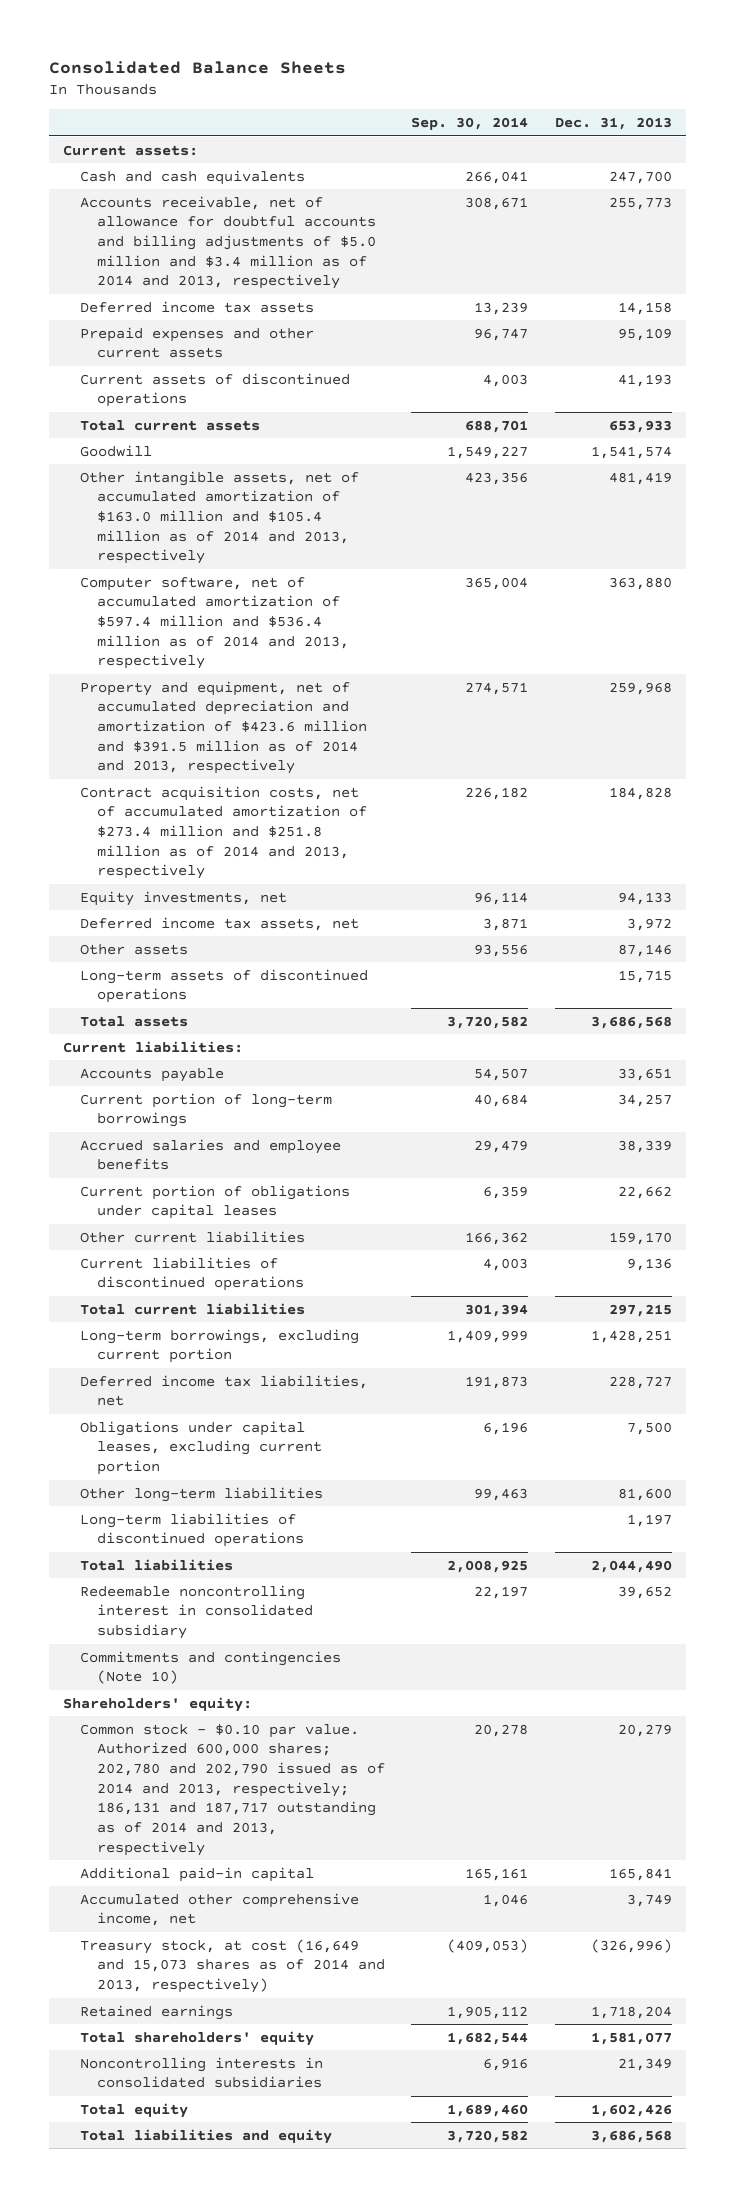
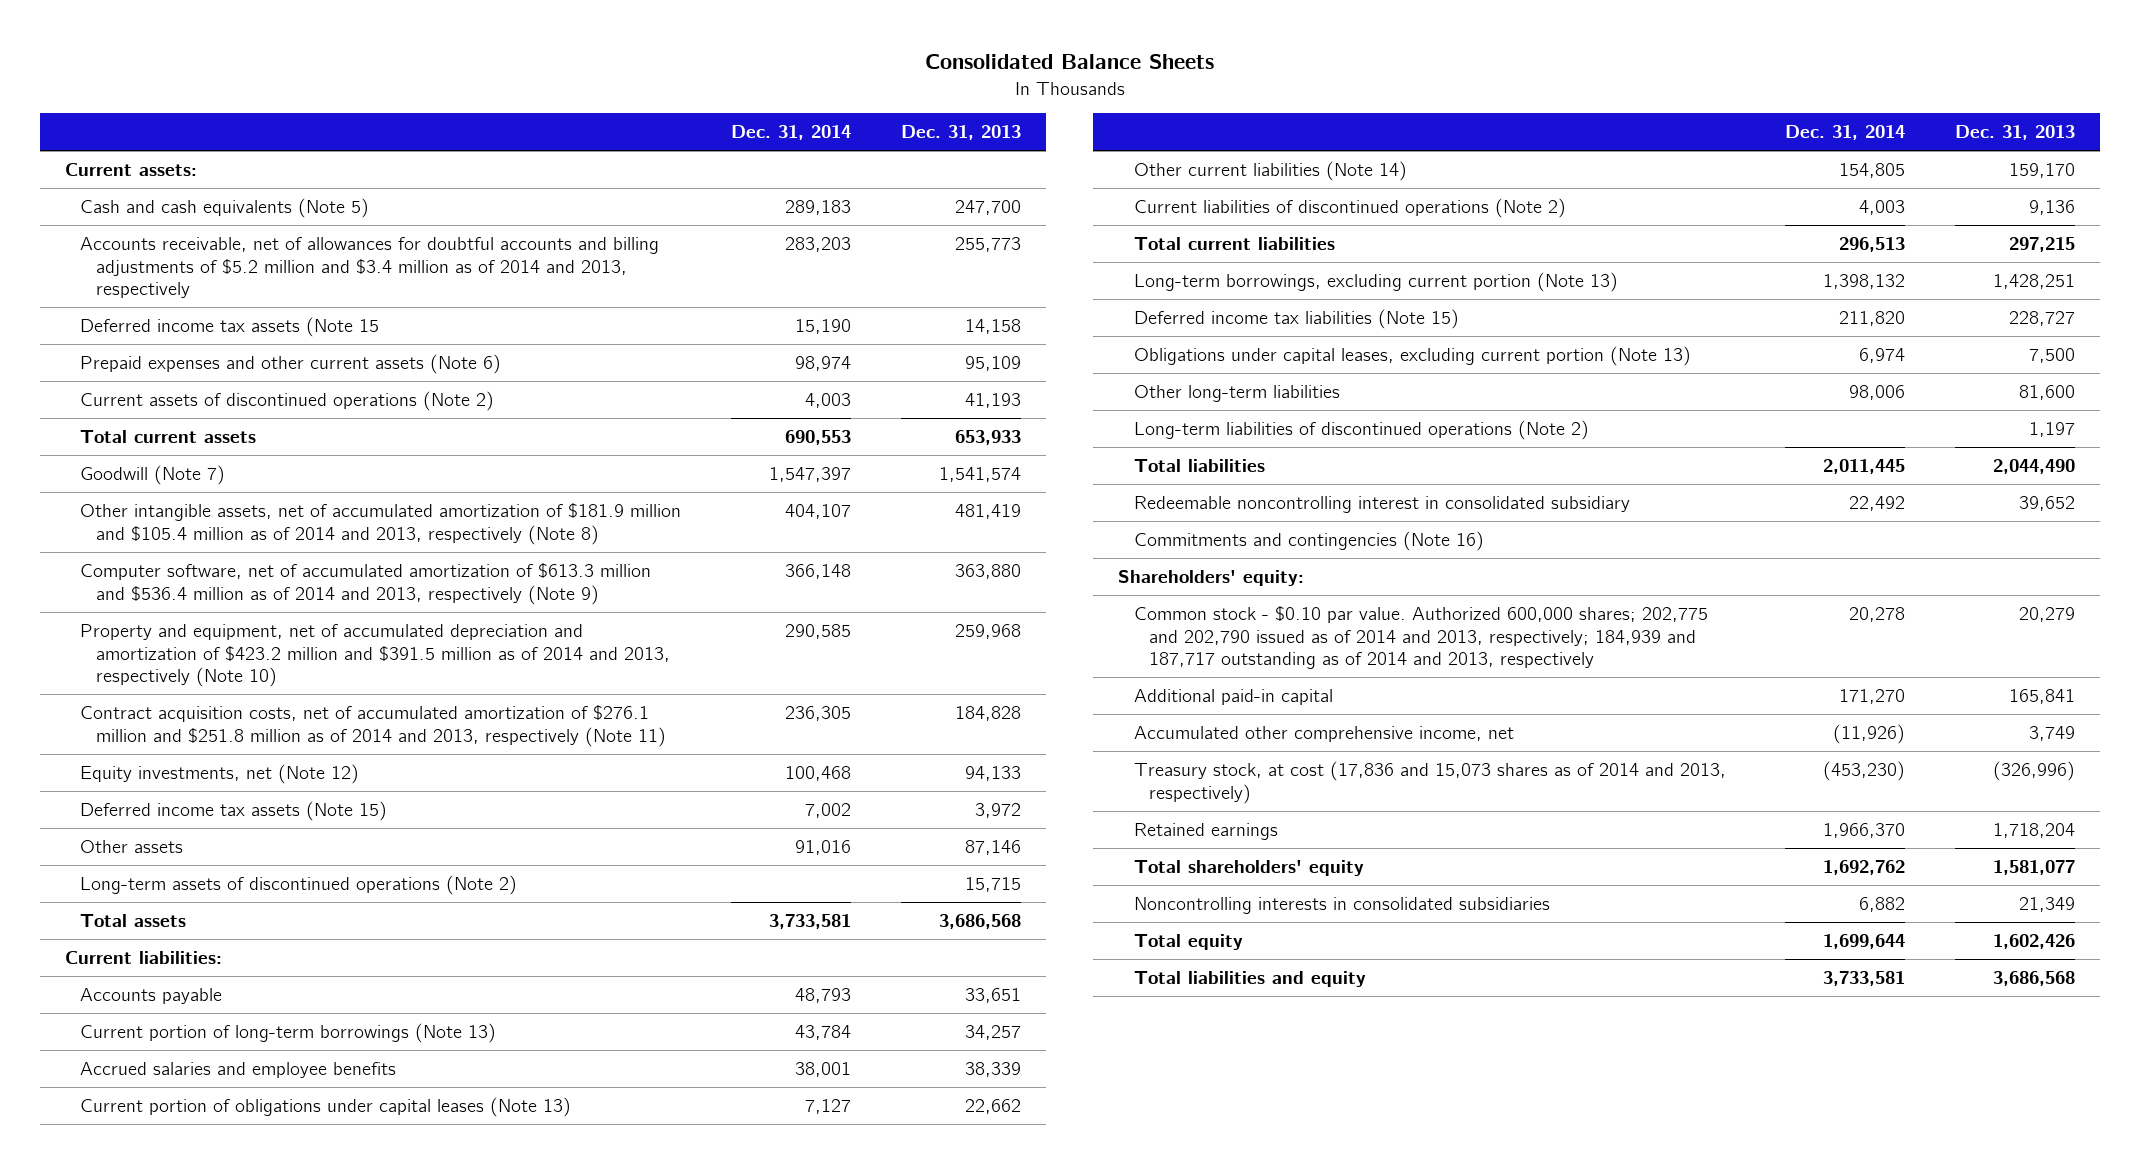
- | Sep. 30, 2014 | Dec. 31, 2013
+ | Dec. 31, 2014 | Dec. 31, 2013
- Cash and cash equivalents | 266,041 | 247,700
- Accounts receivable, net of allowance for doubtful accounts and billing adjustments of $5.0 million and $3.4 million as of 2014 and 2013, respectively | 308,671 | 255,773
- Deferred income tax assets | 13,239 | 14,158
- Prepaid expenses and other current assets | 96,747 | 95,109
- Current assets of discontinued operations | 4,003 | 41,193
+ Cash and cash equivalents (Note 5) | 289,183 | 247,700
+ Accounts receivable, net of allowances for doubtful accounts and billing adjustments of $5.2 million and $3.4 million as of 2014 and 2013, respectively | 283,203 | 255,773
+ Deferred income tax assets (Note 15 | 15,190 | 14,158
+ Prepaid expenses and other current assets (Note 6) | 98,974 | 95,109
+ Current assets of discontinued operations (Note 2) | 4,003 | 41,193
- Goodwill | 1,549,227 | 1,541,574
- Other intangible assets, net of accumulated amortization of $163.0 million and $105.4 million as of 2014 and 2013, respectively | 423,356 | 481,419
- Computer software, net of accumulated amortization of $597.4 million and $536.4 million as of 2014 and 2013, respectively | 365,004 | 363,880
- Property and equipment, net of accumulated depreciation and amortization of $423.6 million and $391.5 million as of 2014 and 2013, respectively | 274,571 | 259,968
- Contract acquisition costs, net of accumulated amortization of $273.4 million and $251.8 million as of 2014 and 2013, respectively | 226,182 | 184,828
- Equity investments, net | 96,114 | 94,133
- Deferred income tax assets, net | 3,871 | 3,972
+ Goodwill (Note 7) | 1,547,397 | 1,541,574
+ Other intangible assets, net of accumulated amortization of $181.9 million and $105.4 million as of 2014 and 2013, respectively (Note 8) | 404,107 | 481,419
+ Computer software, net of accumulated amortization of $613.3 million and $536.4 million as of 2014 and 2013, respectively (Note 9) | 366,148 | 363,880
+ Property and equipment, net of accumulated depreciation and amortization of $423.2 million and $391.5 million as of 2014 and 2013, respectively (Note 10) | 290,585 | 259,968
+ Contract acquisition costs, net of accumulated amortization of $276.1 million and $251.8 million as of 2014 and 2013, respectively (Note 11) | 236,305 | 184,828
+ Equity investments, net (Note 12) | 100,468 | 94,133
+ Deferred income tax assets (Note 15) | 7,002 | 3,972
- Long-term assets of discontinued operations | | 15,715
+ Long-term assets of discontinued operations (Note 2) | | 15,715
- Current portion of long-term borrowings | 40,684 | 34,257
+ Current portion of long-term borrowings (Note 13) | 43,784 | 34,257
- Current portion of obligations under capital leases | 6,359 | 22,662
- Other current liabilities | 166,362 | 159,170
- Current liabilities of discontinued operations | 4,003 | 9,136
+ Current portion of obligations under capital leases (Note 13) | 7,127 | 22,662
+ Other current liabilities (Note 14) | 154,805 | 159,170
+ Current liabilities of discontinued operations (Note 2) | 4,003 | 9,136
- Long-term borrowings, excluding current portion | 1,409,999 | 1,428,251
- Deferred income tax liabilities, net | 191,873 | 228,727
- Obligations under capital leases, excluding current portion | 6,196 | 7,500
+ Long-term borrowings, excluding current portion (Note 13) | 1,398,132 | 1,428,251
+ Deferred income tax liabilities (Note 15) | 211,820 | 228,727
+ Obligations under capital leases, excluding current portion (Note 13) | 6,974 | 7,500
- Long-term liabilities of discontinued operations | | 1,197
+ Long-term liabilities of discontinued operations (Note 2) | | 1,197
- Commitments and contingencies (Note 10)
+ Commitments and contingencies (Note 16)
- Common stock - $0.10 par value. Authorized 600,000 shares; 202,780 and 202,790 issued as of 2014 and 2013, respectively; 186,131 and 187,717 outstanding as of 2014 and 2013, respectively | 20,278 | 20,279
+ Common stock - $0.10 par value. Authorized 600,000 shares; 202,775 and 202,790 issued as of 2014 and 2013, respectively; 184,939 and 187,717 outstanding as of 2014 and 2013, respectively | 20,278 | 20,279
- Treasury stock, at cost (16,649 and 15,073 shares as of 2014 and 2013, respectively) | (409,053) | (326,996)
+ Treasury stock, at cost (17,836 and 15,073 shares as of 2014 and 2013, respectively) | (453,230) | (326,996)

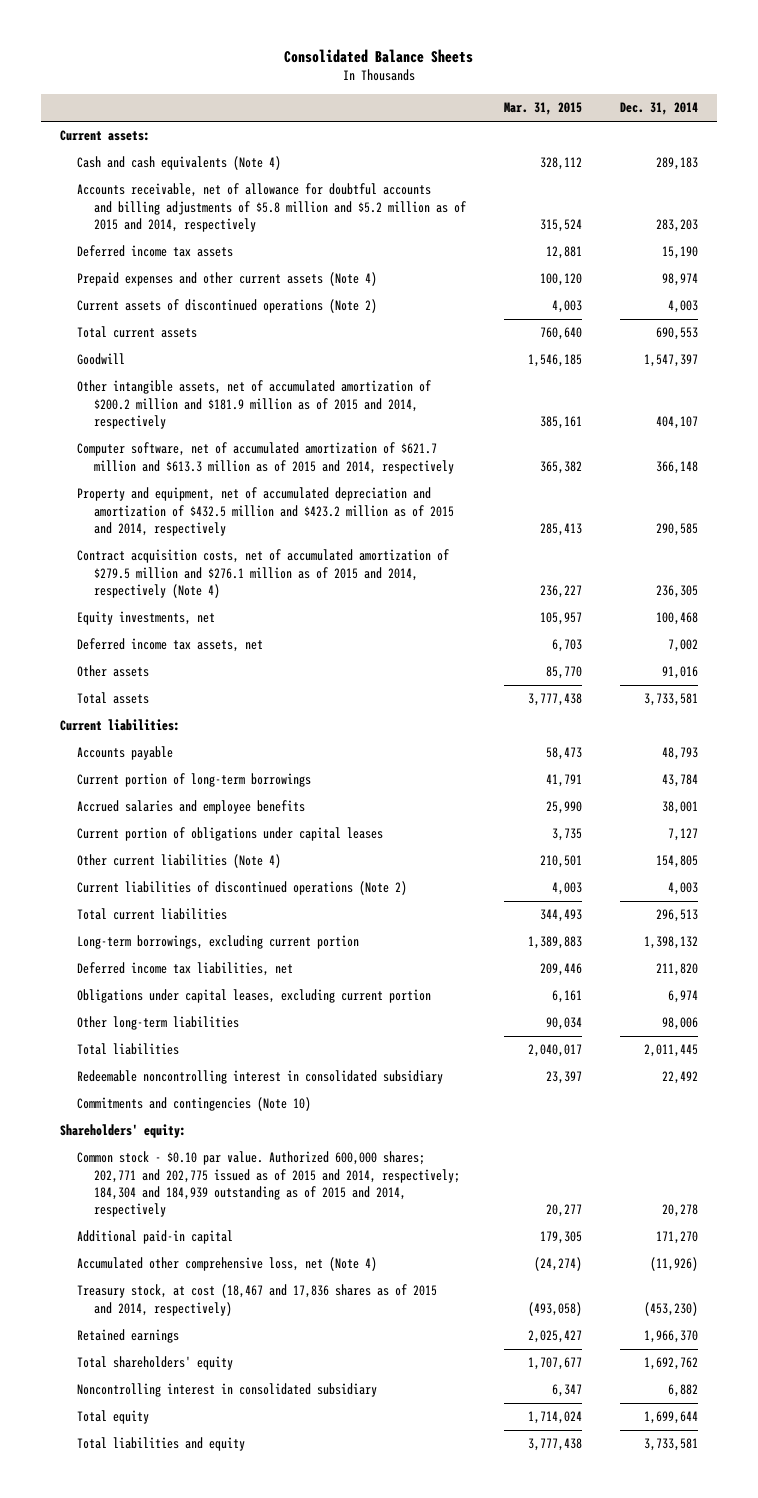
- | Dec. 31, 2014 | Dec. 31, 2013
+ | Mar. 31, 2015 | Dec. 31, 2014
- Cash and cash equivalents (Note 5) | 289,183 | 247,700
- Accounts receivable, net of allowances for doubtful accounts and billing adjustments of $5.2 million and $3.4 million as of 2014 and 2013, respectively | 283,203 | 255,773
- Deferred income tax assets (Note 15 | 15,190 | 14,158
- Prepaid expenses and other current assets (Note 6) | 98,974 | 95,109
+ Cash and cash equivalents (Note 4) | 328,112 | 289,183
+ Accounts receivable, net of allowance for doubtful accounts and billing adjustments of $5.8 million and $5.2 million as of 2015 and 2014, respectively | 315,524 | 283,203
+ Deferred income tax assets | 12,881 | 15,190
+ Prepaid expenses and other current assets (Note 4) | 100,120 | 98,974
- Goodwill (Note 7) | 1,547,397 | 1,541,574
- Other intangible assets, net of accumulated amortization of $181.9 million and $105.4 million as of 2014 and 2013, respectively (Note 8) | 404,107 | 481,419
- Computer software, net of accumulated amortization of $613.3 million and $536.4 million as of 2014 and 2013, respectively (Note 9) | 366,148 | 363,880
- Property and equipment, net of accumulated depreciation and amortization of $423.2 million and $391.5 million as of 2014 and 2013, respectively (Note 10) | 290,585 | 259,968
- Contract acquisition costs, net of accumulated amortization of $276.1 million and $251.8 million as of 2014 and 2013, respectively (Note 11) | 236,305 | 184,828
- Equity investments, net (Note 12) | 100,468 | 94,133
- Deferred income tax assets (Note 15) | 7,002 | 3,972
+ Goodwill | 1,546,185 | 1,547,397
+ Other intangible assets, net of accumulated amortization of $200.2 million and $181.9 million as of 2015 and 2014, respectively | 385,161 | 404,107
+ Computer software, net of accumulated amortization of $621.7 million and $613.3 million as of 2015 and 2014, respectively | 365,382 | 366,148
+ Property and equipment, net of accumulated depreciation and amortization of $432.5 million and $423.2 million as of 2015 and 2014, respectively | 285,413 | 290,585
+ Contract acquisition costs, net of accumulated amortization of $279.5 million and $276.1 million as of 2015 and 2014, respectively (Note 4) | 236,227 | 236,305
+ Equity investments, net | 105,957 | 100,468
+ Deferred income tax assets, net | 6,703 | 7,002
- Long-term assets of discontinued operations (Note 2) | | 15,715
- Current portion of long-term borrowings (Note 13) | 43,784 | 34,257
+ Current portion of long-term borrowings | 41,791 | 43,784
- Current portion of obligations under capital leases (Note 13) | 7,127 | 22,662
- Other current liabilities (Note 14) | 154,805 | 159,170
+ Current portion of obligations under capital leases | 3,735 | 7,127
+ Other current liabilities (Note 4) | 210,501 | 154,805
- Long-term borrowings, excluding current portion (Note 13) | 1,398,132 | 1,428,251
- Deferred income tax liabilities (Note 15) | 211,820 | 228,727
- Obligations under capital leases, excluding current portion (Note 13) | 6,974 | 7,500
+ Long-term borrowings, excluding current portion | 1,389,883 | 1,398,132
+ Deferred income tax liabilities, net | 209,446 | 211,820
+ Obligations under capital leases, excluding current portion | 6,161 | 6,974
- Long-term liabilities of discontinued operations (Note 2) | | 1,197
- Commitments and contingencies (Note 16)
+ Commitments and contingencies (Note 10)
- Common stock - $0.10 par value. Authorized 600,000 shares; 202,775 and 202,790 issued as of 2014 and 2013, respectively; 184,939 and 187,717 outstanding as of 2014 and 2013, respectively | 20,278 | 20,279
+ Common stock - $0.10 par value. Authorized 600,000 shares; 202,771 and 202,775 issued as of 2015 and 2014, respectively; 184,304 and 184,939 outstanding as of 2015 and 2014, respectively | 20,277 | 20,278
- Accumulated other comprehensive income, net | (11,926) | 3,749
- Treasury stock, at cost (17,836 and 15,073 shares as of 2014 and 2013, respectively) | (453,230) | (326,996)
+ Accumulated other comprehensive loss, net (Note 4) | (24,274) | (11,926)
+ Treasury stock, at cost (18,467 and 17,836 shares as of 2015 and 2014, respectively) | (493,058) | (453,230)
- Noncontrolling interests in consolidated subsidiaries | 6,882 | 21,349
+ Noncontrolling interest in consolidated subsidiary | 6,347 | 6,882

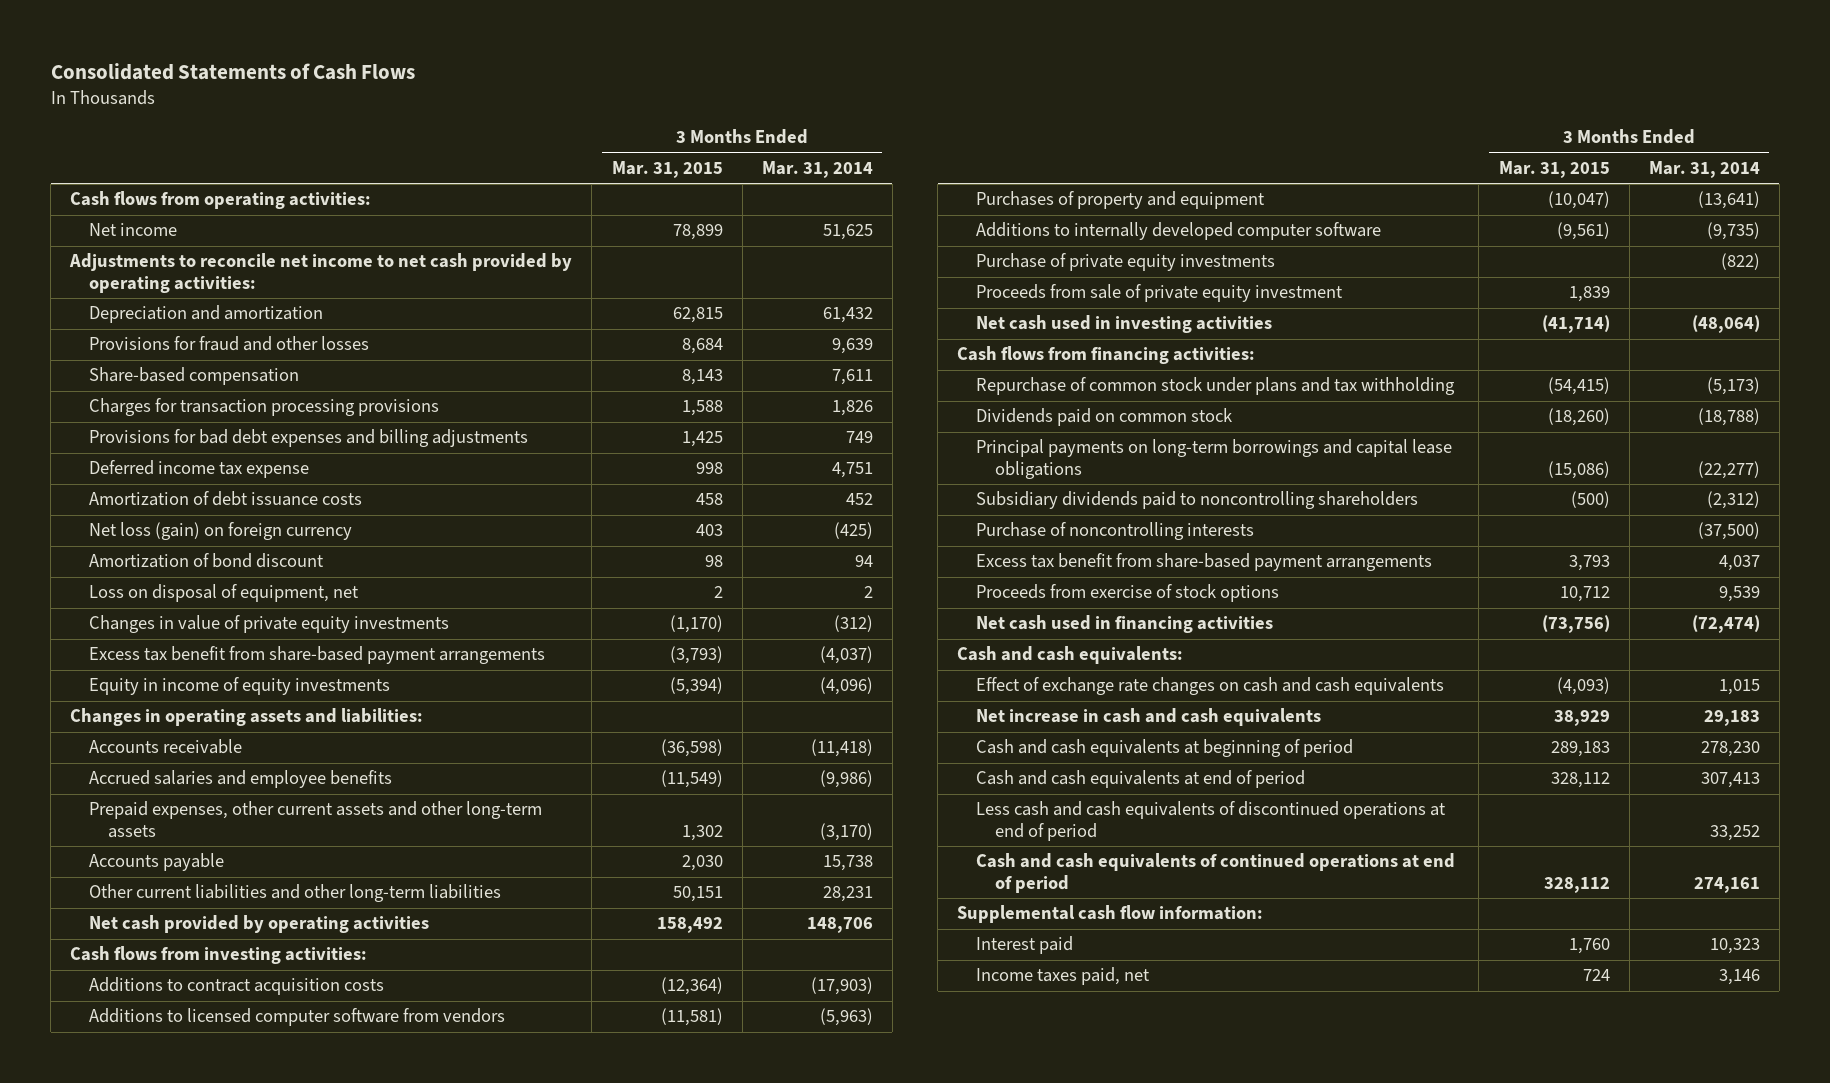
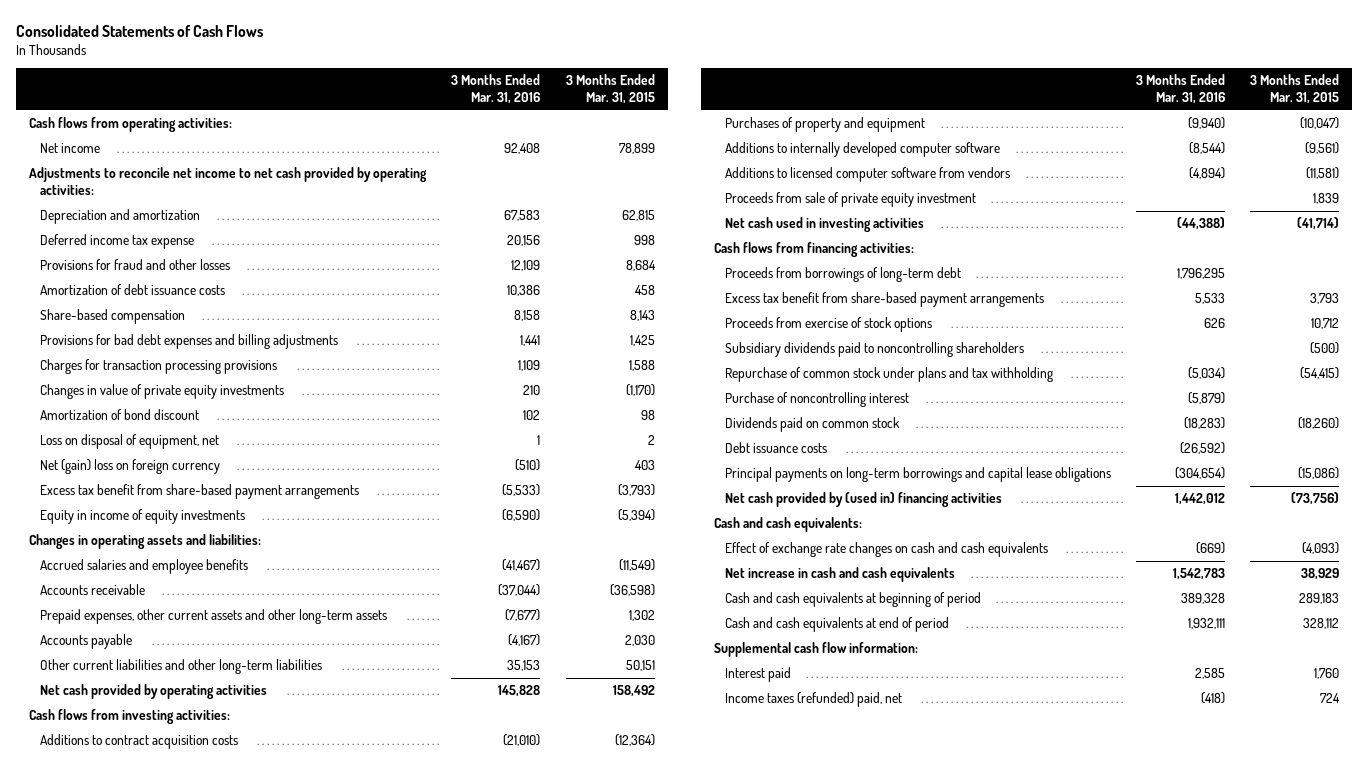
- | 3 Months Ended Mar. 31, 2015 | 3 Months Ended Mar. 31, 2014
+ | 3 Months Ended Mar. 31, 2016 | 3 Months Ended Mar. 31, 2015
moved up: Deferred income tax expense | 20,156 | 998
moved up: Amortization of debt issuance costs | 10,386 | 458
- Net loss (gain) on foreign currency | 403 | (425)
moved down: Charges for transaction processing provisions | 1,109 | 1,588
moved up: Changes in value of private equity investments | 210 | (1,170)
+ Net (gain) loss on foreign currency | (510) | 403
moved down: Accounts receivable | (37,044) | (36,598)
- Purchase of private equity investments | | (822)
moved down: Additions to licensed computer software from vendors | (4,894) | (11,581)
+ Proceeds from borrowings of long-term debt | 1,796,295 |
moved up: Excess tax benefit from share-based payment arrangements | 5,533 | 3,793
moved up: Proceeds from exercise of stock options | 626 | 10,712
moved up: Subsidiary dividends paid to noncontrolling shareholders | | (500)
+ Purchase of noncontrolling interest | (5,879) |
+ Debt issuance costs | (26,592) |
- Purchase of noncontrolling interests | | (37,500)
- Net cash used in financing activities | (73,756) | (72,474)
+ Net cash provided by (used in) financing activities | 1,442,012 | (73,756)
- Less cash and cash equivalents of discontinued operations at end of period | | 33,252
- Cash and cash equivalents of continued operations at end of period | 328,112 | 274,161
- Income taxes paid, net | 724 | 3,146
+ Income taxes (refunded) paid, net | (418) | 724

